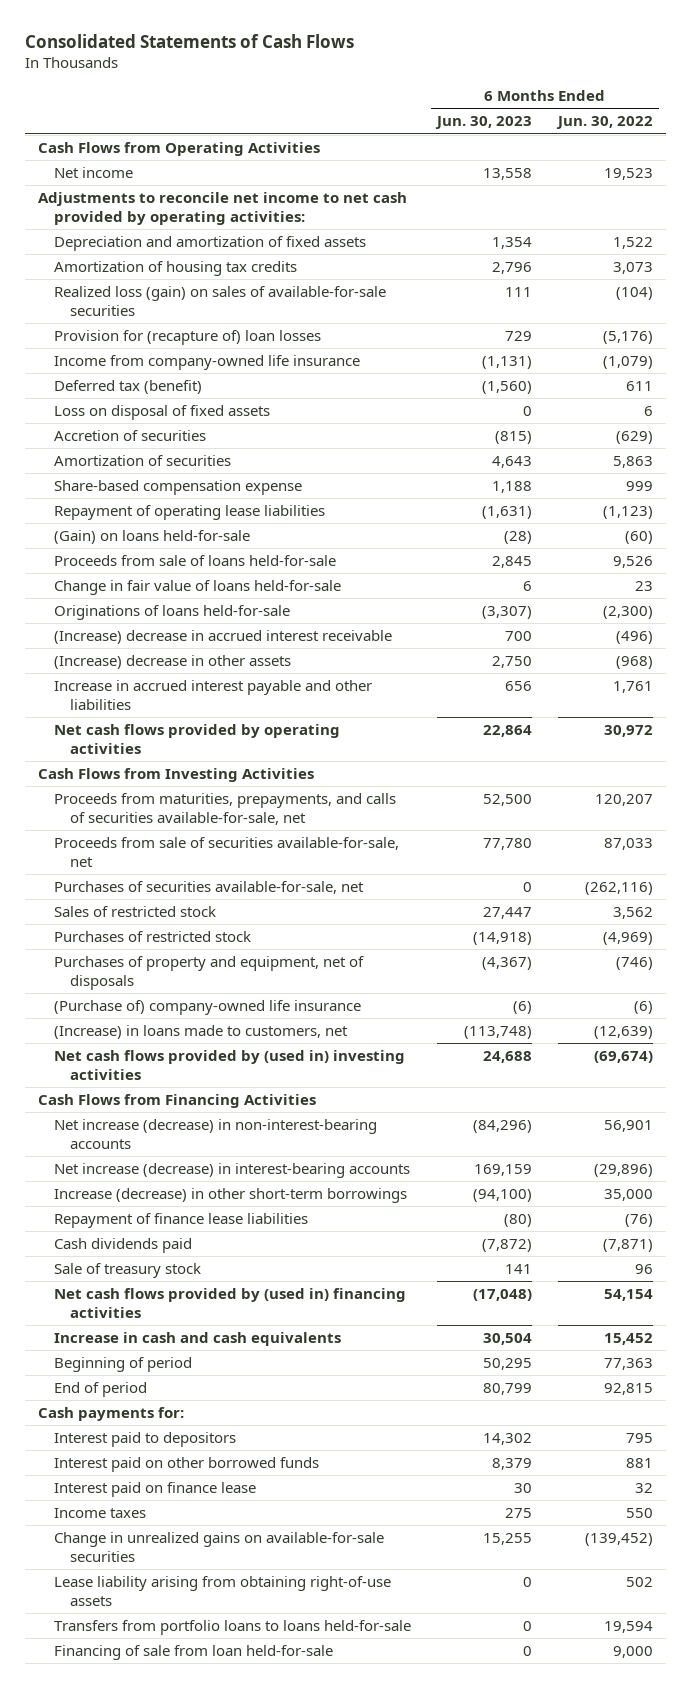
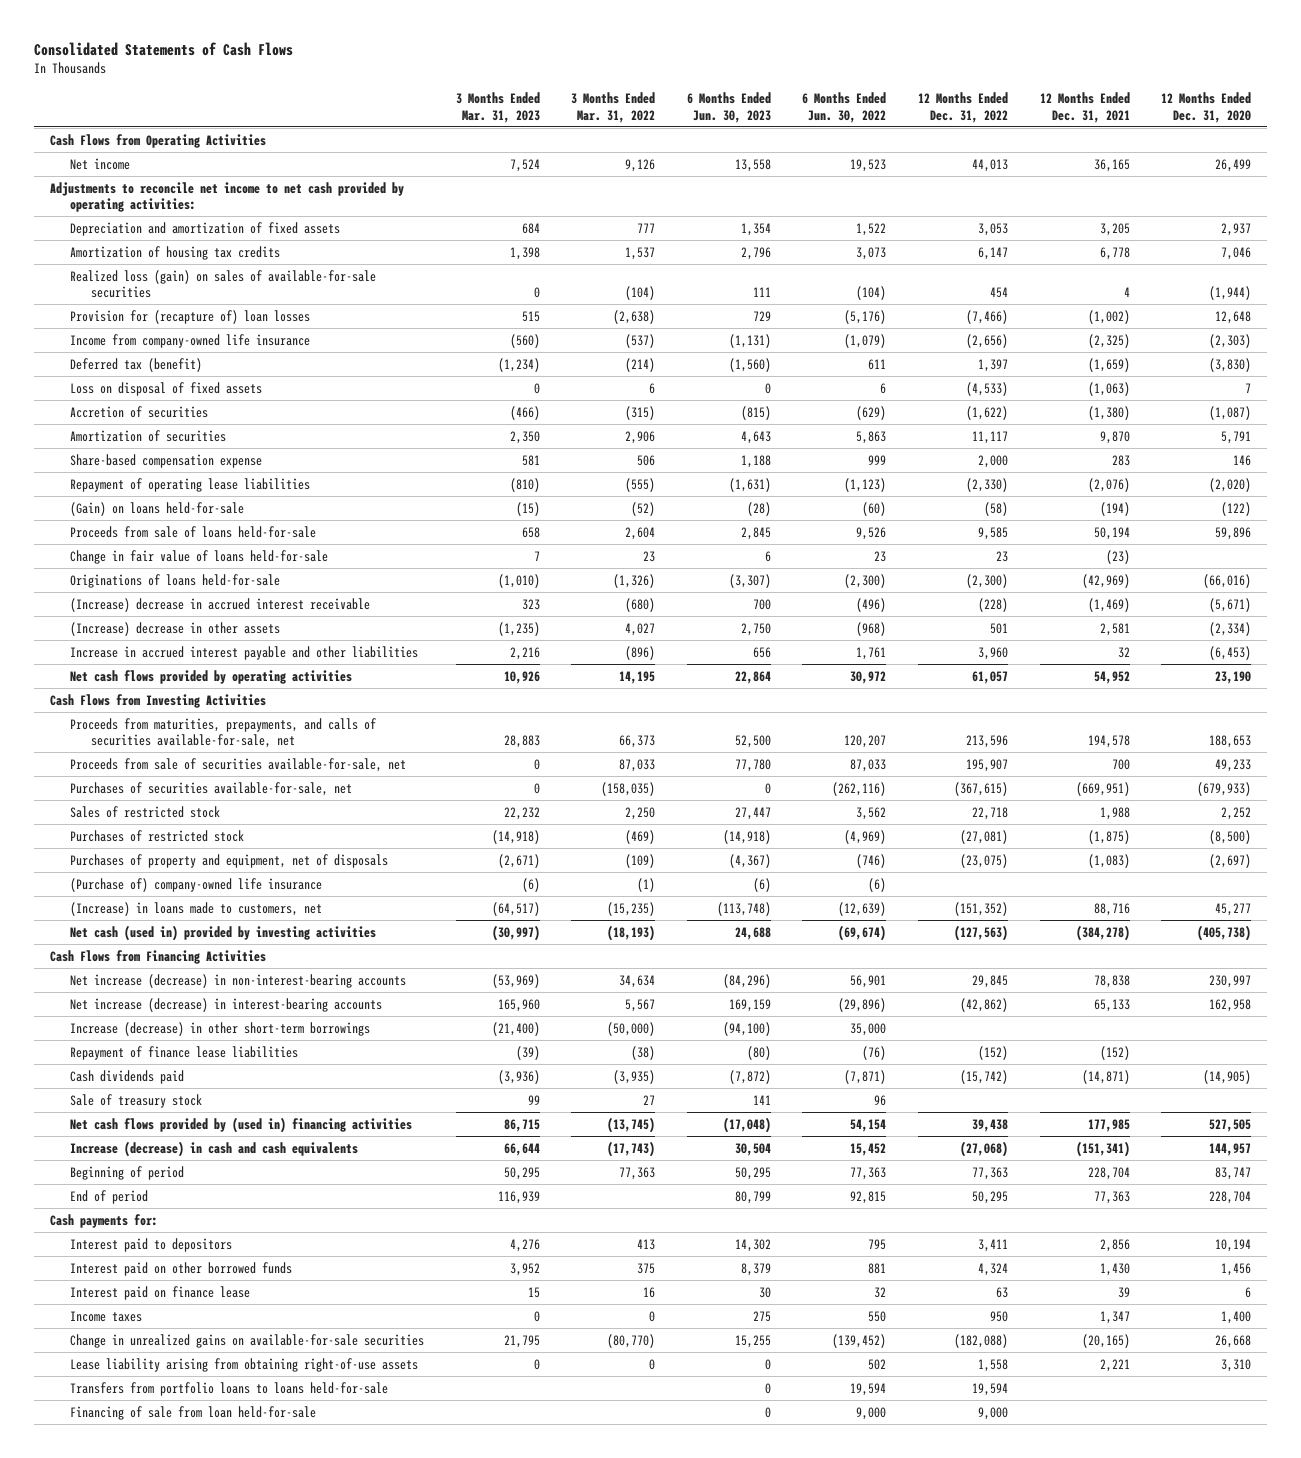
- | 6 Months Ended Jun. 30, 2023 | 6 Months Ended Jun. 30, 2022
+ | 3 Months Ended Mar. 31, 2023 | 3 Months Ended Mar. 31, 2022 | 6 Months Ended Jun. 30, 2023 | 6 Months Ended Jun. 30, 2022 | 12 Months Ended Dec. 31, 2022 | 12 Months Ended Dec. 31, 2021 | 12 Months Ended Dec. 31, 2020
- Net cash flows provided by (used in) investing activities | 24,688 | (69,674)
+ Net cash (used in) provided by investing activities | (30,997) | (18,193) | 24,688 | (69,674) | (127,563) | (384,278) | (405,738)
- Increase in cash and cash equivalents | 30,504 | 15,452
+ Increase (decrease) in cash and cash equivalents | 66,644 | (17,743) | 30,504 | 15,452 | (27,068) | (151,341) | 144,957

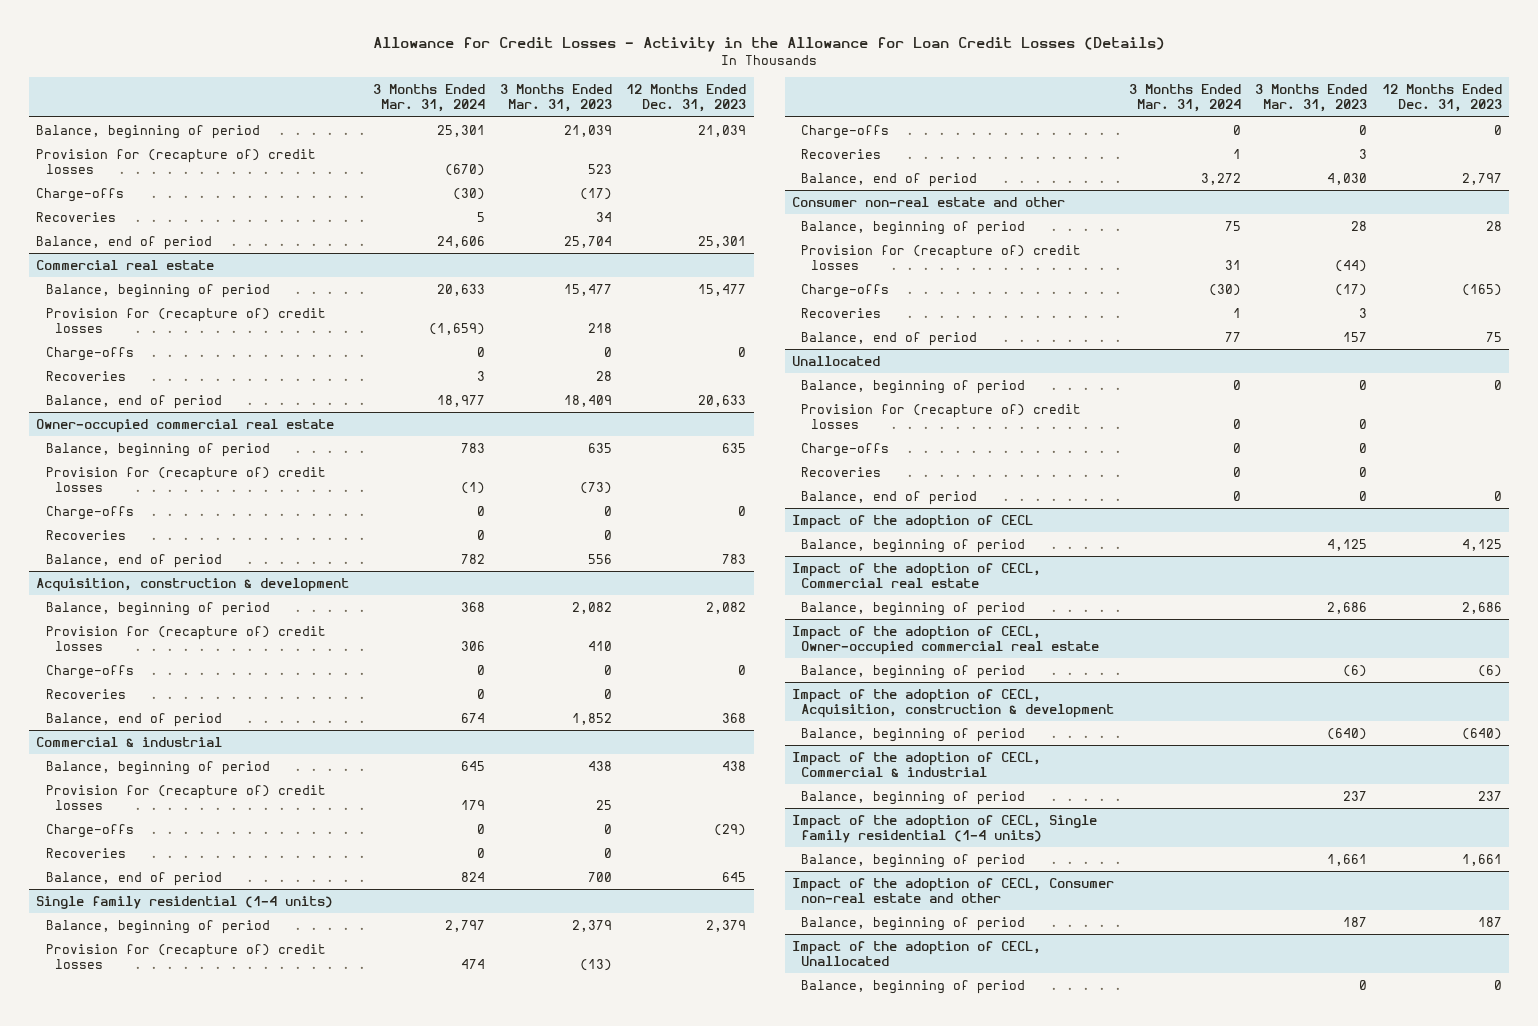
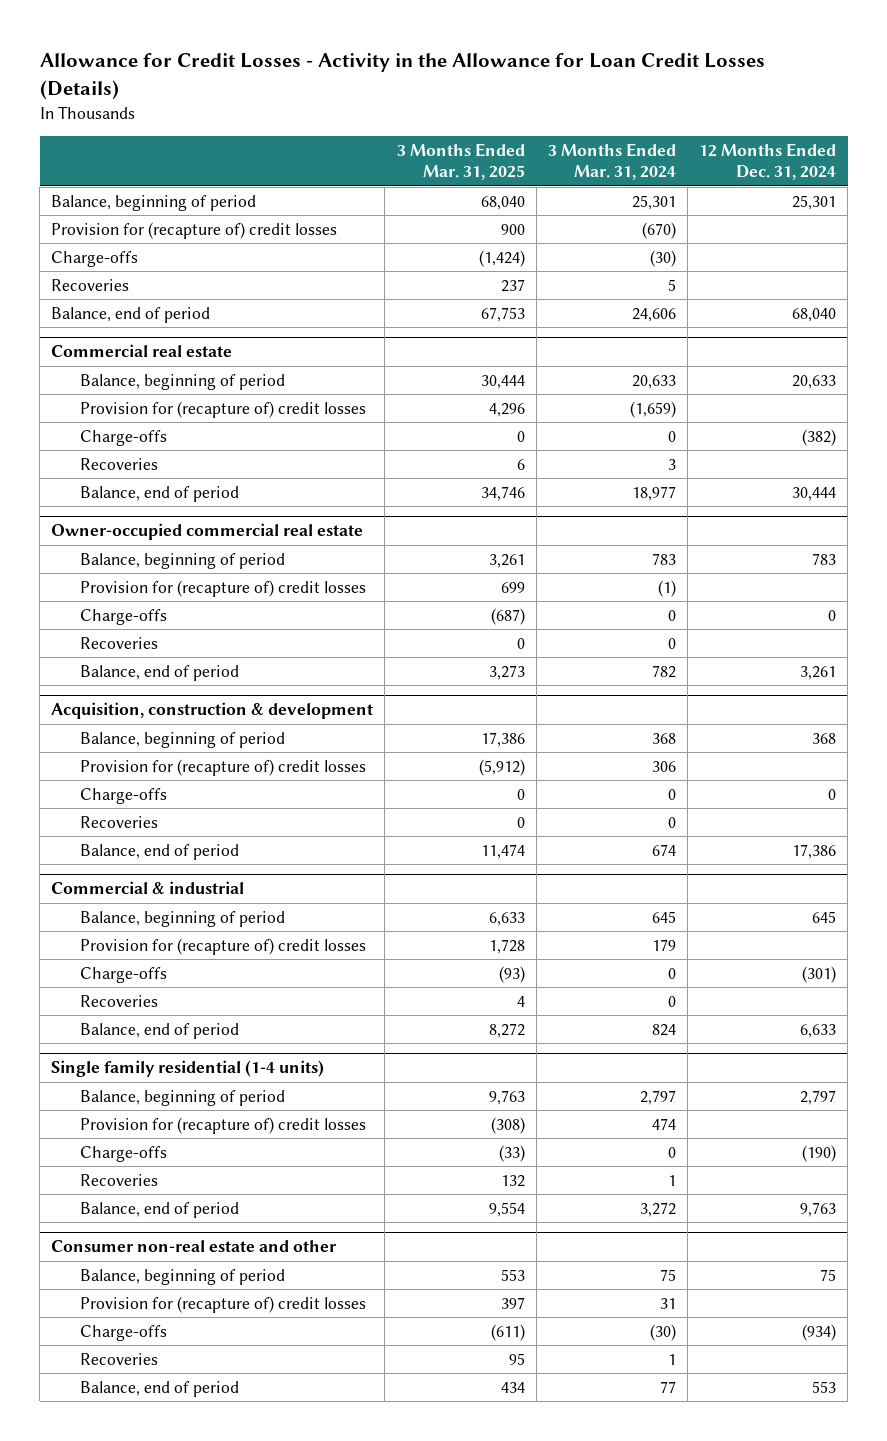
- | 3 Months Ended Mar. 31, 2024 | 3 Months Ended Mar. 31, 2023 | 12 Months Ended Dec. 31, 2023
+ | 3 Months Ended Mar. 31, 2025 | 3 Months Ended Mar. 31, 2024 | 12 Months Ended Dec. 31, 2024
- Unallocated
- Balance, beginning of period | 0 | 0 | 0
- Provision for (recapture of) credit losses | 0 | 0 |
- Charge-offs | 0 | 0 |
- Recoveries | 0 | 0 |
- Balance, end of period | 0 | 0 | 0
- Impact of the adoption of CECL
- Balance, beginning of period | | 4,125 | 4,125
- Impact of the adoption of CECL, Commercial real estate
- Balance, beginning of period | | 2,686 | 2,686
- Impact of the adoption of CECL, Owner-occupied commercial real estate
- Balance, beginning of period | | (6) | (6)
- Impact of the adoption of CECL, Acquisition, construction & development
- Balance, beginning of period | | (640) | (640)
- Impact of the adoption of CECL, Commercial & industrial
- Balance, beginning of period | | 237 | 237
- Impact of the adoption of CECL, Single family residential (1-4 units)
- Balance, beginning of period | | 1,661 | 1,661
- Impact of the adoption of CECL, Consumer non-real estate and other
- Balance, beginning of period | | 187 | 187
- Impact of the adoption of CECL, Unallocated
- Balance, beginning of period | | 0 | 0

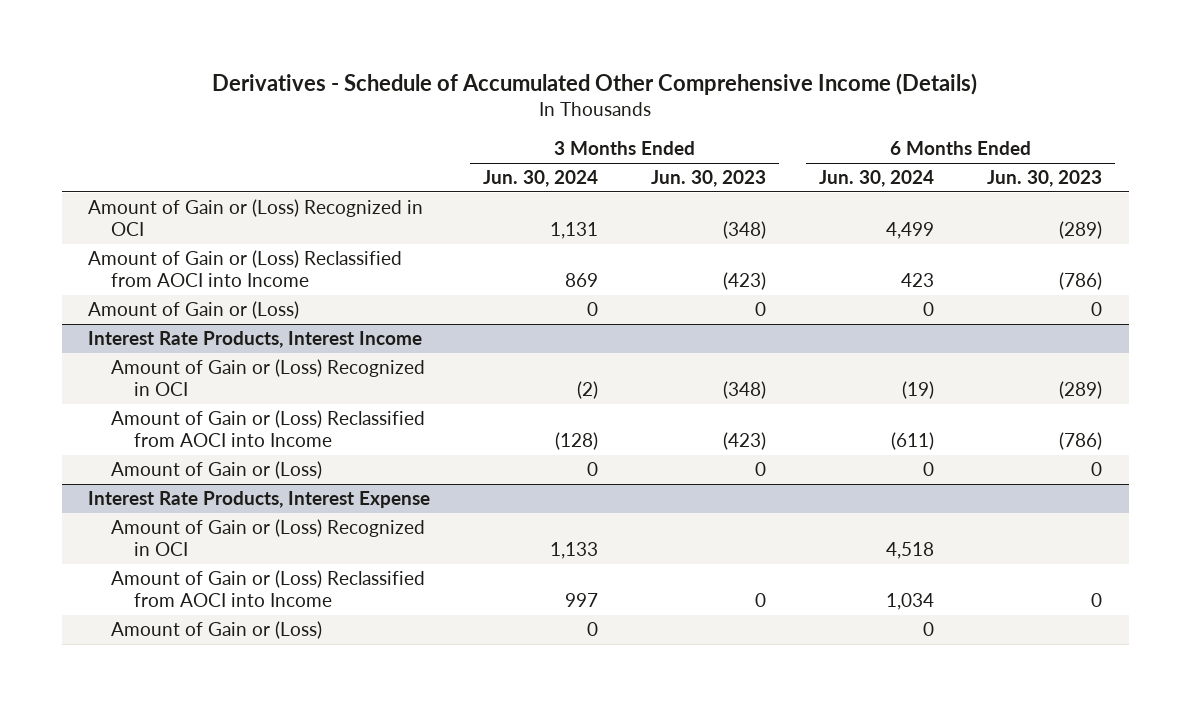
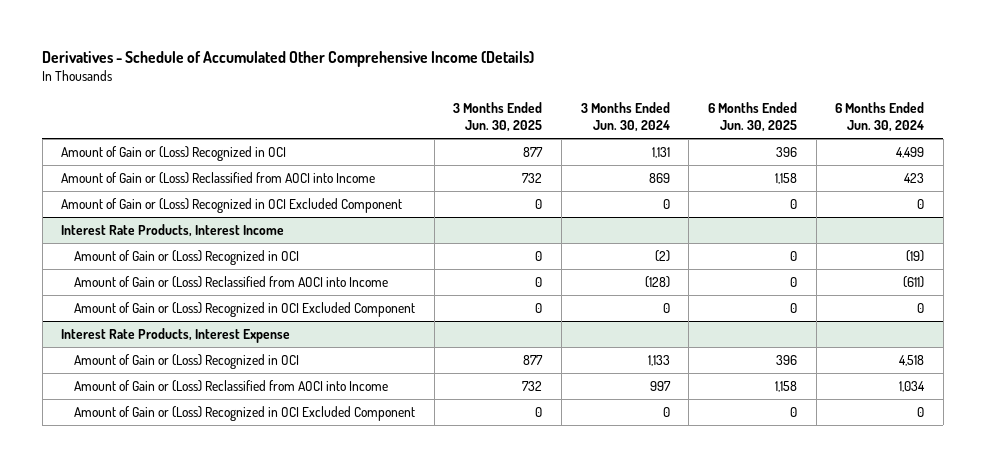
- | 3 Months Ended Jun. 30, 2024 | 3 Months Ended Jun. 30, 2023 | 6 Months Ended Jun. 30, 2024 | 6 Months Ended Jun. 30, 2023
+ | 3 Months Ended Jun. 30, 2025 | 3 Months Ended Jun. 30, 2024 | 6 Months Ended Jun. 30, 2025 | 6 Months Ended Jun. 30, 2024
- Amount of Gain or (Loss) | 0 | 0 | 0 | 0
+ Amount of Gain or (Loss) Recognized in OCI Excluded Component | 0 | 0 | 0 | 0
@ Interest Rate Products, Interest Income
- Amount of Gain or (Loss) | 0 | 0 | 0 | 0
+ Amount of Gain or (Loss) Recognized in OCI Excluded Component | 0 | 0 | 0 | 0
@ Interest Rate Products, Interest Expense
- Amount of Gain or (Loss) | 0 | | 0 |
+ Amount of Gain or (Loss) Recognized in OCI Excluded Component | 0 | 0 | 0 | 0

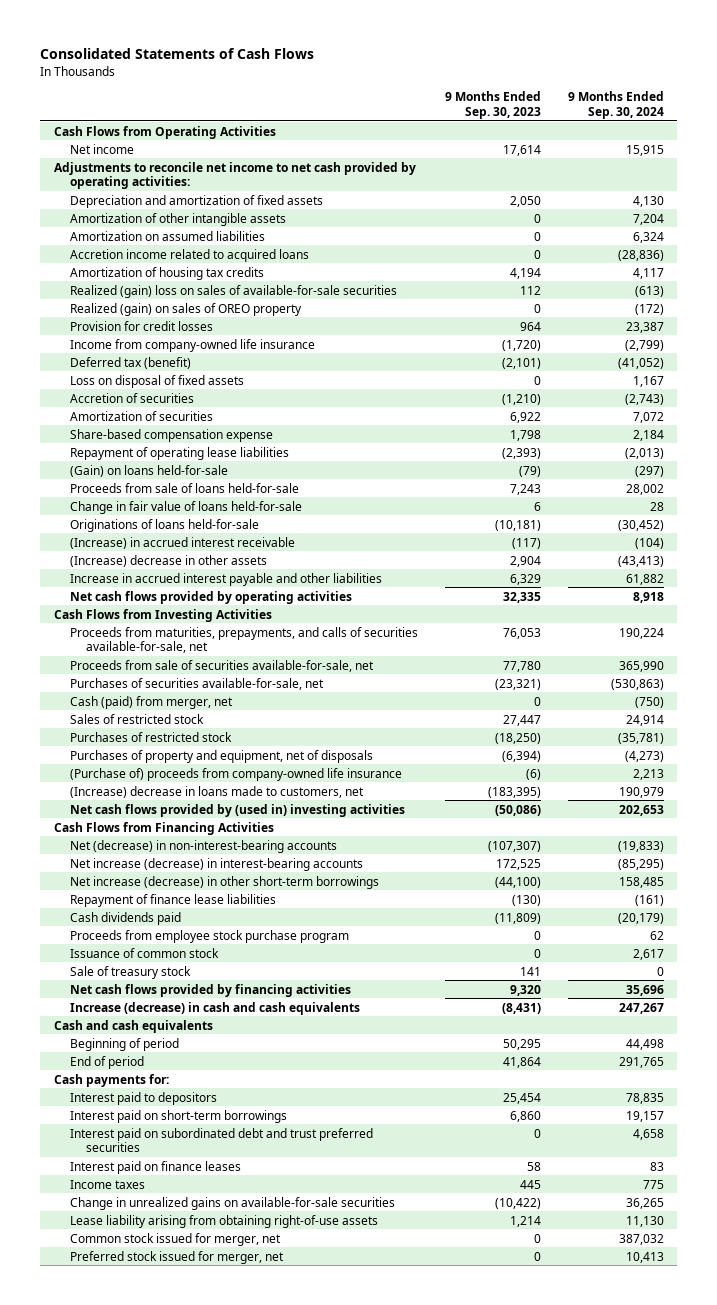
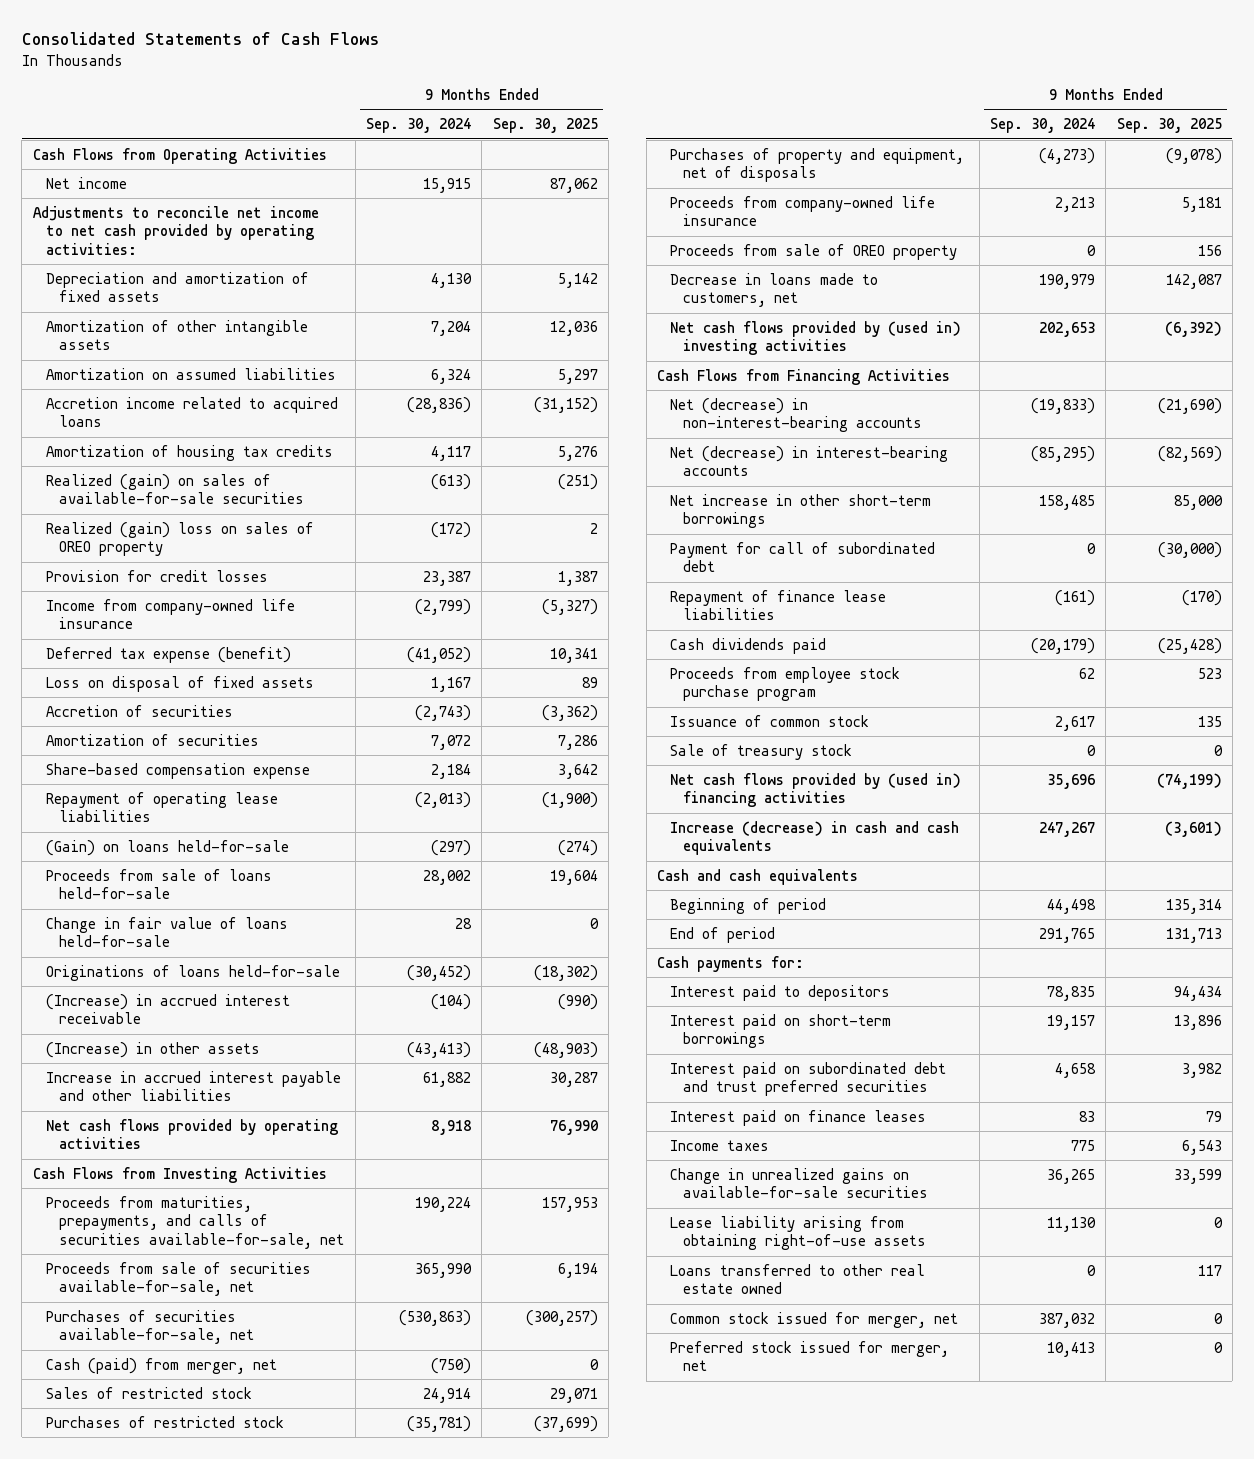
- | 9 Months Ended Sep. 30, 2023 | 9 Months Ended Sep. 30, 2024
+ | 9 Months Ended Sep. 30, 2024 | 9 Months Ended Sep. 30, 2025
- Realized (gain) loss on sales of available-for-sale securities | 112 | (613)
- Realized (gain) on sales of OREO property | 0 | (172)
+ Realized (gain) on sales of available-for-sale securities | (613) | (251)
+ Realized (gain) loss on sales of OREO property | (172) | 2
- Deferred tax (benefit) | (2,101) | (41,052)
+ Deferred tax expense (benefit) | (41,052) | 10,341
- (Increase) decrease in other assets | 2,904 | (43,413)
+ (Increase) in other assets | (43,413) | (48,903)
- (Purchase of) proceeds from company-owned life insurance | (6) | 2,213
- (Increase) decrease in loans made to customers, net | (183,395) | 190,979
+ Proceeds from company-owned life insurance | 2,213 | 5,181
+ Proceeds from sale of OREO property | 0 | 156
+ Decrease in loans made to customers, net | 190,979 | 142,087
- Net increase (decrease) in interest-bearing accounts | 172,525 | (85,295)
- Net increase (decrease) in other short-term borrowings | (44,100) | 158,485
+ Net (decrease) in interest-bearing accounts | (85,295) | (82,569)
+ Net increase in other short-term borrowings | 158,485 | 85,000
+ Payment for call of subordinated debt | 0 | (30,000)
- Net cash flows provided by financing activities | 9,320 | 35,696
+ Net cash flows provided by (used in) financing activities | 35,696 | (74,199)
+ Loans transferred to other real estate owned | 0 | 117

